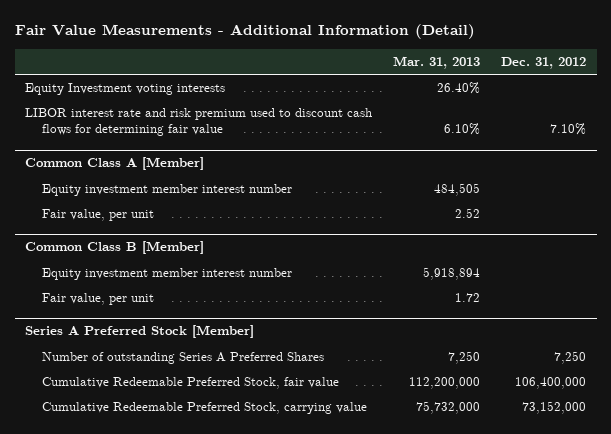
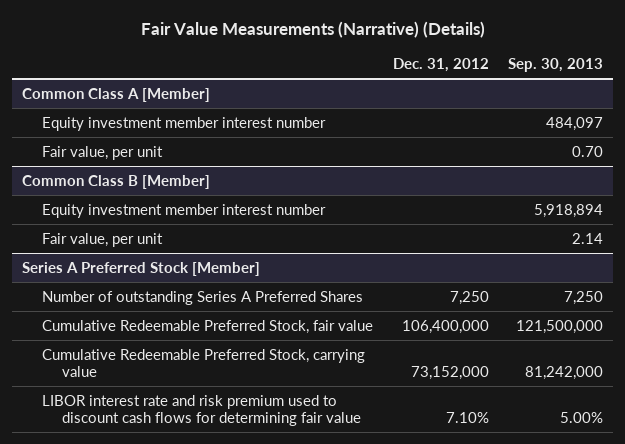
- Fair Value Measurements - Additional Information (Detail)
+ Fair Value Measurements (Narrative) (Details)
- | Mar. 31, 2013 | Dec. 31, 2012
+ | Dec. 31, 2012 | Sep. 30, 2013
- Equity Investment voting interests | 26.40% |
- LIBOR interest rate and risk premium used to discount cash flows for determining fair value | 6.10% | 7.10%
@ Series A Preferred Stock [Member]
+ LIBOR interest rate and risk premium used to discount cash flows for determining fair value | 7.10% | 5.00%

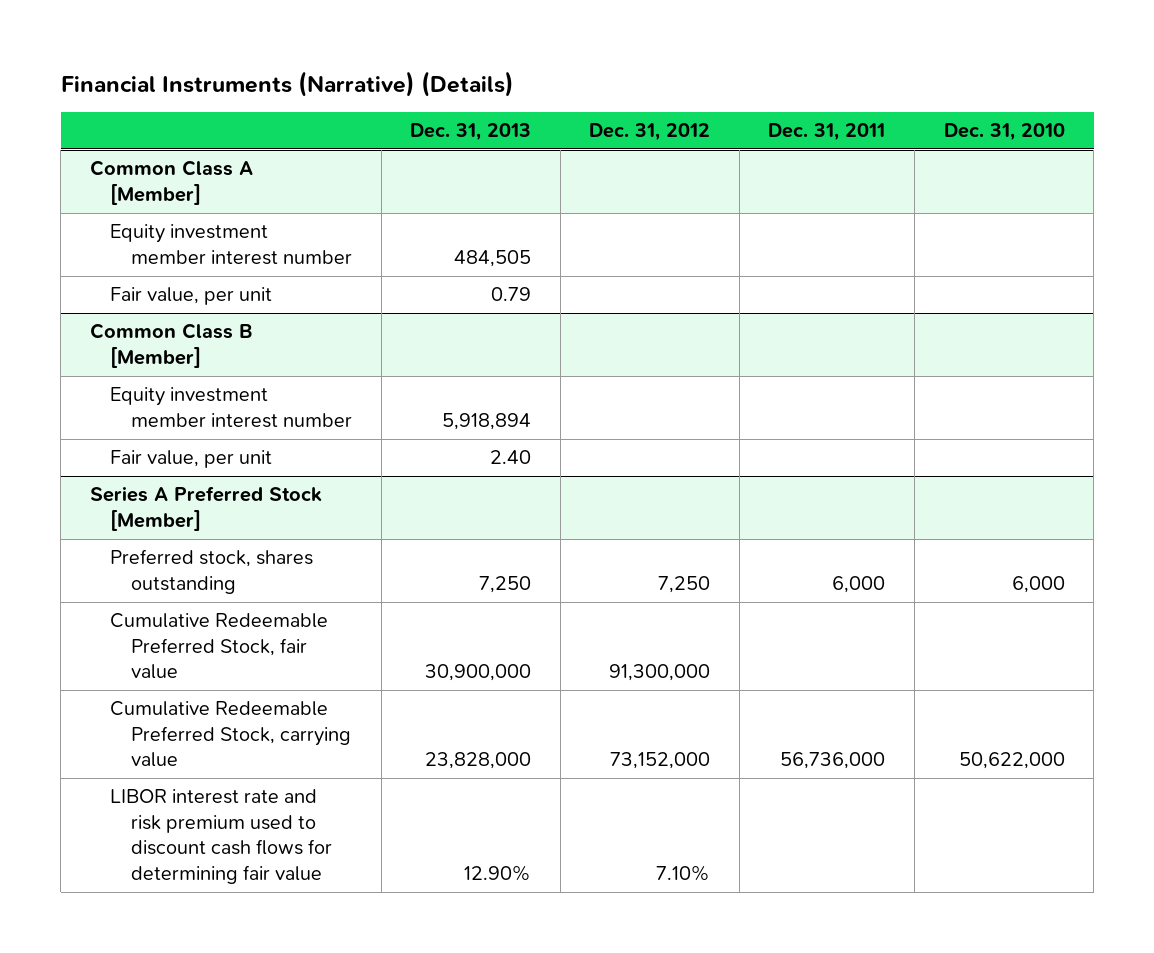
- Fair Value Measurements (Narrative) (Details)
+ Financial Instruments (Narrative) (Details)
- | Dec. 31, 2012 | Sep. 30, 2013
+ | Dec. 31, 2013 | Dec. 31, 2012 | Dec. 31, 2011 | Dec. 31, 2010
@ Series A Preferred Stock [Member]
- Number of outstanding Series A Preferred Shares | 7,250 | 7,250
- Cumulative Redeemable Preferred Stock, fair value | 106,400,000 | 121,500,000
+ Preferred stock, shares outstanding | 7,250 | 7,250 | 6,000 | 6,000
+ Cumulative Redeemable Preferred Stock, fair value | 30,900,000 | 91,300,000 | |

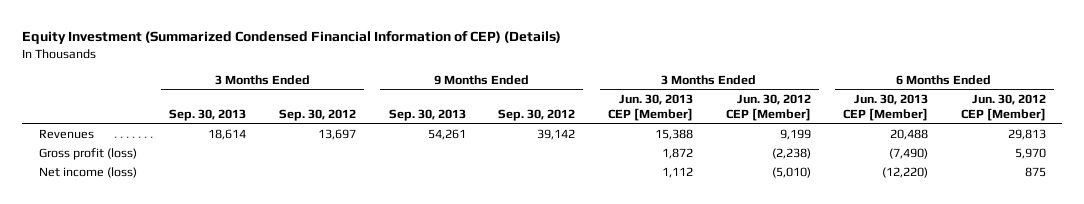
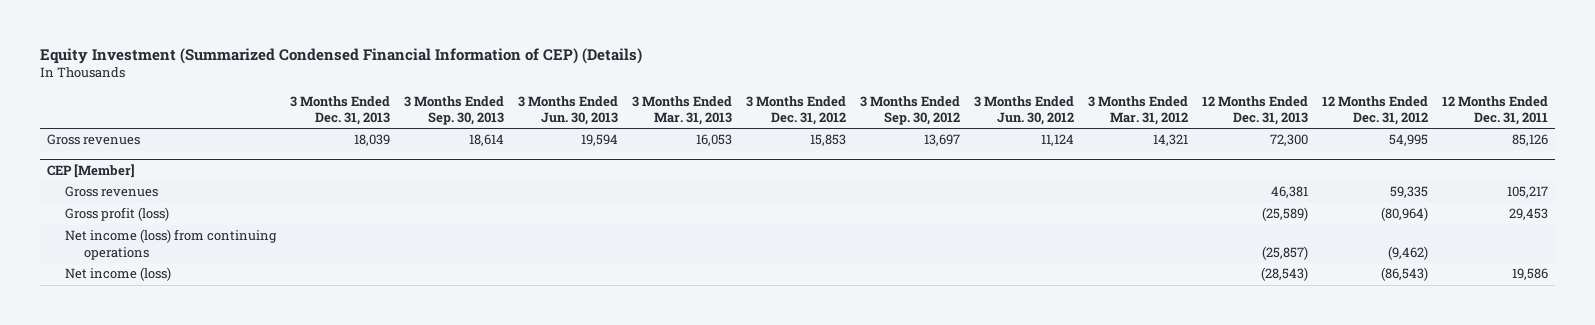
- | 3 Months Ended Sep. 30, 2013 | 3 Months Ended Sep. 30, 2012 | 9 Months Ended Sep. 30, 2013 | 9 Months Ended Sep. 30, 2012 | 3 Months Ended Jun. 30, 2013 CEP [Member] | 3 Months Ended Jun. 30, 2012 CEP [Member] | 6 Months Ended Jun. 30, 2013 CEP [Member] | 6 Months Ended Jun. 30, 2012 CEP [Member]
+ | 3 Months Ended Dec. 31, 2013 | 3 Months Ended Sep. 30, 2013 | 3 Months Ended Jun. 30, 2013 | 3 Months Ended Mar. 31, 2013 | 3 Months Ended Dec. 31, 2012 | 3 Months Ended Sep. 30, 2012 | 3 Months Ended Jun. 30, 2012 | 3 Months Ended Mar. 31, 2012 | 12 Months Ended Dec. 31, 2013 | 12 Months Ended Dec. 31, 2012 | 12 Months Ended Dec. 31, 2011
- Revenues | 18,614 | 13,697 | 54,261 | 39,142 | 15,388 | 9,199 | 20,488 | 29,813
- Gross profit (loss) | | | | | 1,872 | (2,238) | (7,490) | 5,970
- Net income (loss) | | | | | 1,112 | (5,010) | (12,220) | 875
+ Gross revenues | 18,039 | 18,614 | 19,594 | 16,053 | 15,853 | 13,697 | 11,124 | 14,321 | 72,300 | 54,995 | 85,126
+ CEP [Member]
+ Gross revenues | | | | | | | | | 46,381 | 59,335 | 105,217
+ Gross profit (loss) | | | | | | | | | (25,589) | (80,964) | 29,453
+ Net income (loss) from continuing operations | | | | | | | | | (25,857) | (9,462) |
+ Net income (loss) | | | | | | | | | (28,543) | (86,543) | 19,586

